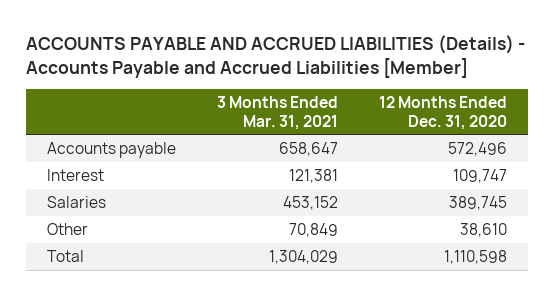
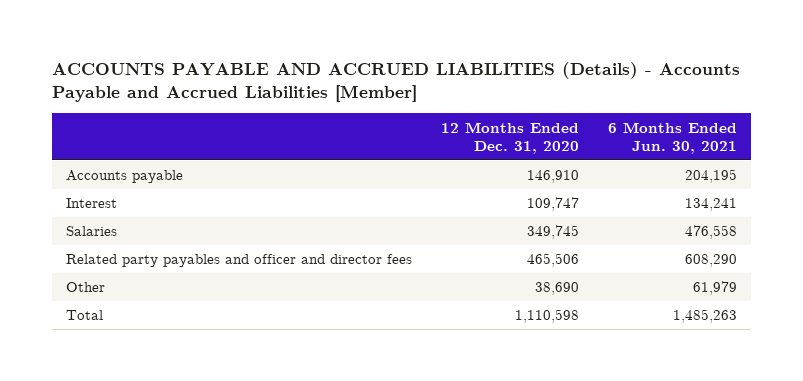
- | 3 Months Ended Mar. 31, 2021 | 12 Months Ended Dec. 31, 2020
+ | 12 Months Ended Dec. 31, 2020 | 6 Months Ended Jun. 30, 2021
- Accounts payable | 658,647 | 572,496
+ Accounts payable | 146,910 | 204,195
- Salaries | 453,152 | 389,745
- Other | 70,849 | 38,610
+ Salaries | 349,745 | 476,558
+ Related party payables and officer and director fees | 465,506 | 608,290
+ Other | 38,690 | 61,979

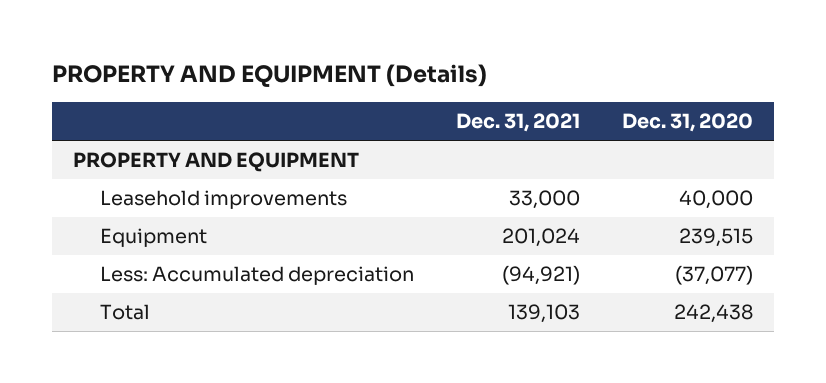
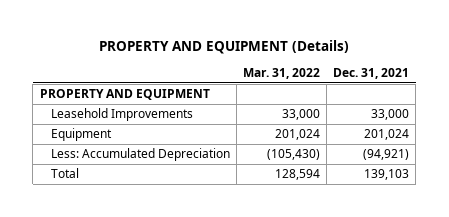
- | Dec. 31, 2021 | Dec. 31, 2020
+ | Mar. 31, 2022 | Dec. 31, 2021
- Leasehold improvements | 33,000 | 40,000
+ Leasehold Improvements | 33,000 | 33,000
- Less: Accumulated depreciation | (94,921) | (37,077)
+ Less: Accumulated Depreciation | (105,430) | (94,921)

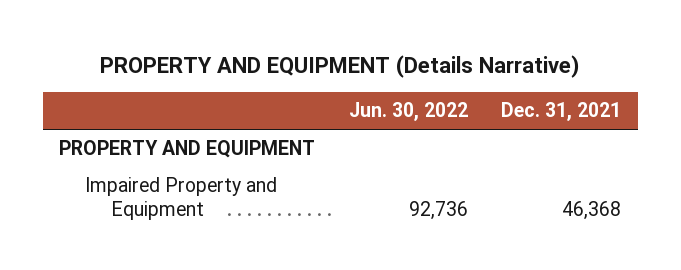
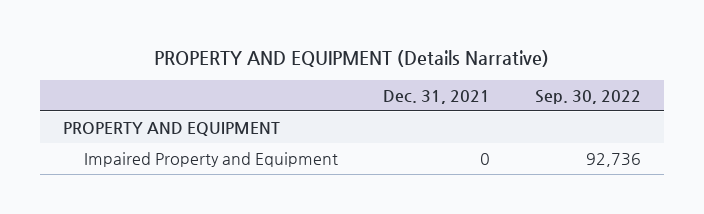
- | Jun. 30, 2022 | Dec. 31, 2021
+ | Dec. 31, 2021 | Sep. 30, 2022
- Impaired Property and Equipment | 92,736 | 46,368
+ Impaired Property and Equipment | 0 | 92,736

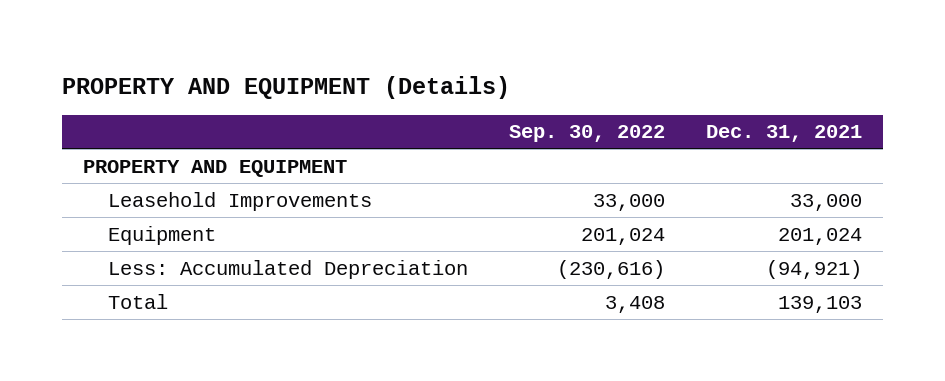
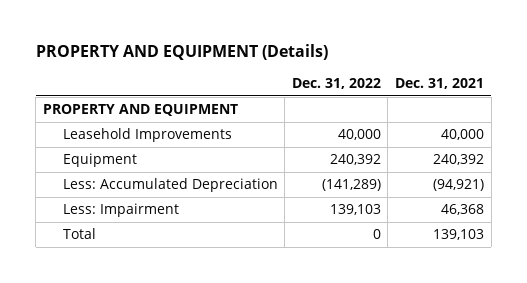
- | Sep. 30, 2022 | Dec. 31, 2021
+ | Dec. 31, 2022 | Dec. 31, 2021
- Leasehold Improvements | 33,000 | 33,000
- Equipment | 201,024 | 201,024
+ Leasehold Improvements | 40,000 | 40,000
+ Equipment | 240,392 | 240,392
+ Less: Impairment | 139,103 | 46,368

